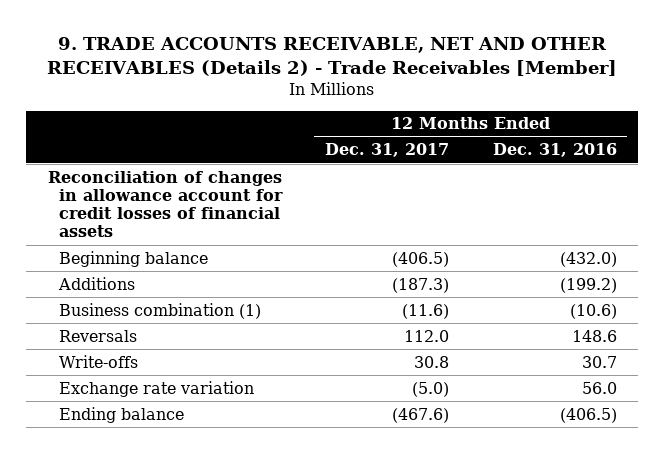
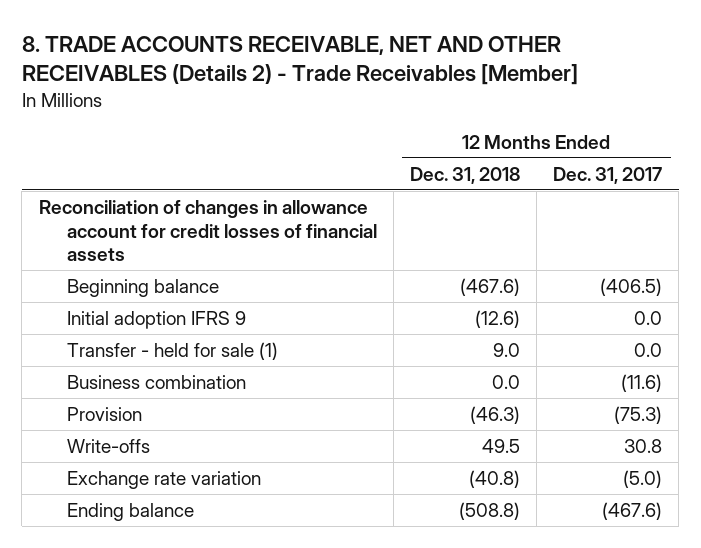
- 9. TRADE ACCOUNTS RECEIVABLE, NET AND OTHER RECEIVABLES (Details 2) - Trade Receivables [Member]
+ 8. TRADE ACCOUNTS RECEIVABLE, NET AND OTHER RECEIVABLES (Details 2) - Trade Receivables [Member]
- | 12 Months Ended Dec. 31, 2017 | 12 Months Ended Dec. 31, 2016
+ | 12 Months Ended Dec. 31, 2018 | 12 Months Ended Dec. 31, 2017
- Additions | (187.3) | (199.2)
- Business combination (1) | (11.6) | (10.6)
- Reversals | 112.0 | 148.6
+ Initial adoption IFRS 9 | (12.6) | 0.0
+ Transfer - held for sale (1) | 9.0 | 0.0
+ Business combination | 0.0 | (11.6)
+ Provision | (46.3) | (75.3)

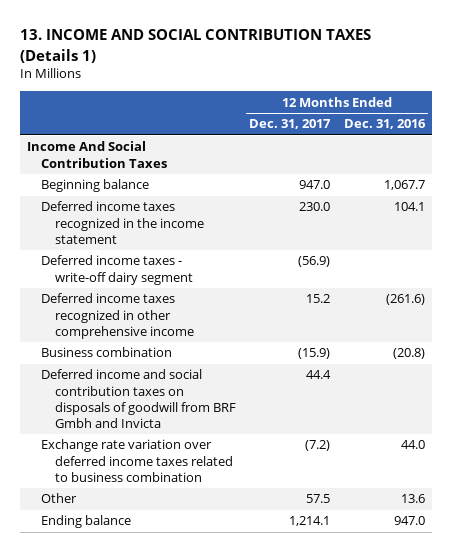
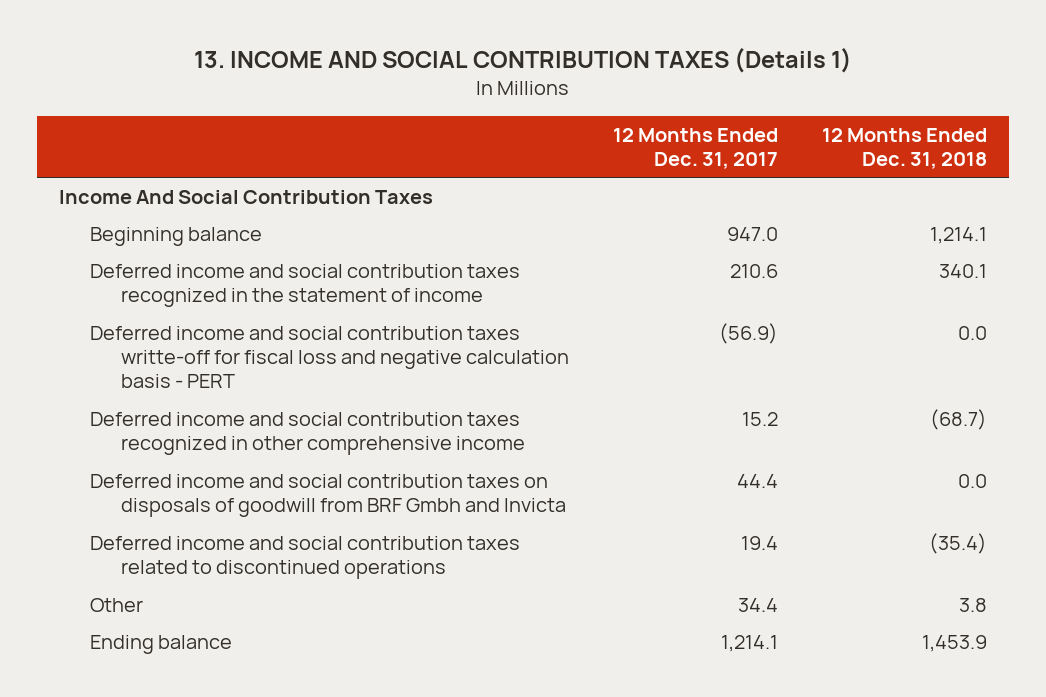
- | 12 Months Ended Dec. 31, 2017 | 12 Months Ended Dec. 31, 2016
+ | 12 Months Ended Dec. 31, 2017 | 12 Months Ended Dec. 31, 2018
- Deferred income taxes recognized in the income statement | 230.0 | 104.1
- Deferred income taxes - write-off dairy segment | (56.9) |
- Deferred income taxes recognized in other comprehensive income | 15.2 | (261.6)
- Business combination | (15.9) | (20.8)
+ Deferred income and social contribution taxes recognized in the statement of income | 210.6 | 340.1
+ Deferred income and social contribution taxes writte-off for fiscal loss and negative calculation basis - PERT | (56.9) | 0.0
+ Deferred income and social contribution taxes recognized in other comprehensive income | 15.2 | (68.7)
- Exchange rate variation over deferred income taxes related to business combination | (7.2) | 44.0
- Other | 57.5 | 13.6
+ Deferred income and social contribution taxes related to discontinued operations | 19.4 | (35.4)
+ Other | 34.4 | 3.8

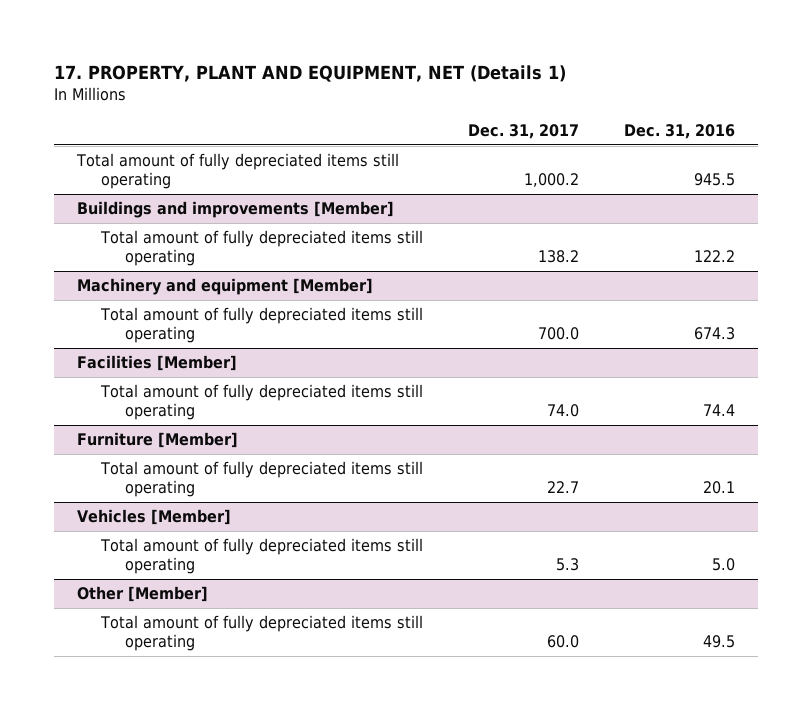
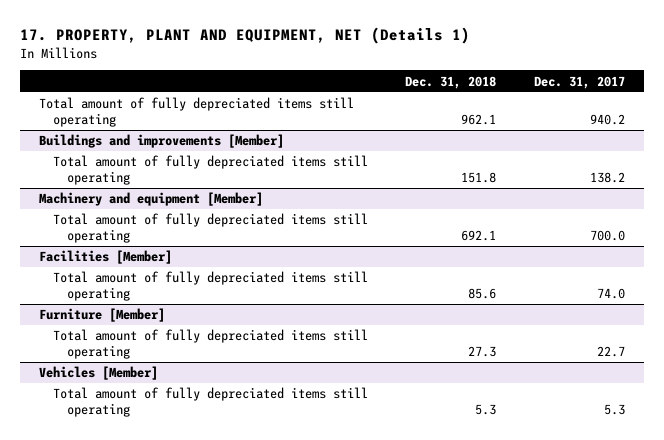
- | Dec. 31, 2017 | Dec. 31, 2016
+ | Dec. 31, 2018 | Dec. 31, 2017
- Total amount of fully depreciated items still operating | 1,000.2 | 945.5
+ Total amount of fully depreciated items still operating | 962.1 | 940.2
- Other [Member]
- Total amount of fully depreciated items still operating | 60.0 | 49.5

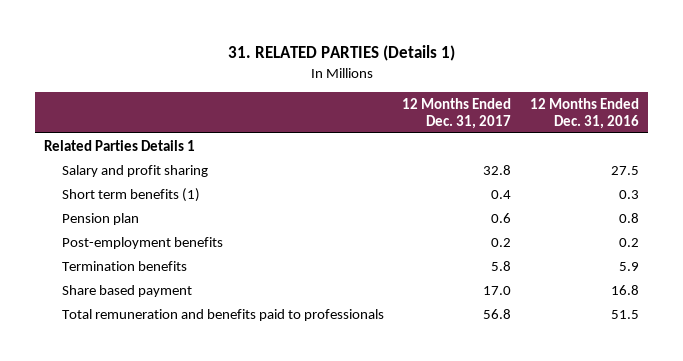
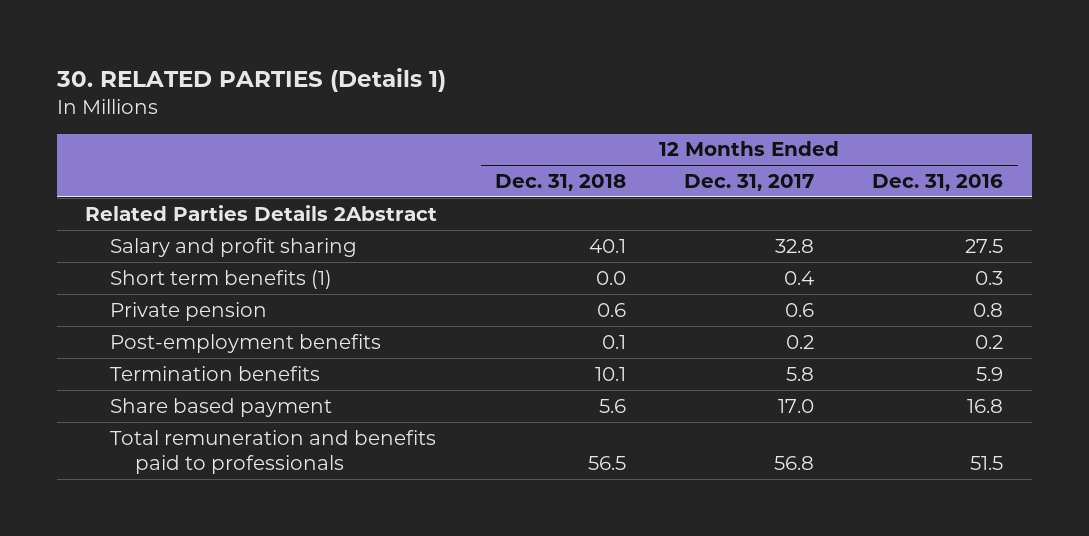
- 31. RELATED PARTIES (Details 1)
+ 30. RELATED PARTIES (Details 1)
- | 12 Months Ended Dec. 31, 2017 | 12 Months Ended Dec. 31, 2016
+ | 12 Months Ended Dec. 31, 2018 | 12 Months Ended Dec. 31, 2017 | 12 Months Ended Dec. 31, 2016
- Related Parties Details 1
+ Related Parties Details 2Abstract
- Pension plan | 0.6 | 0.8
+ Private pension | 0.6 | 0.6 | 0.8

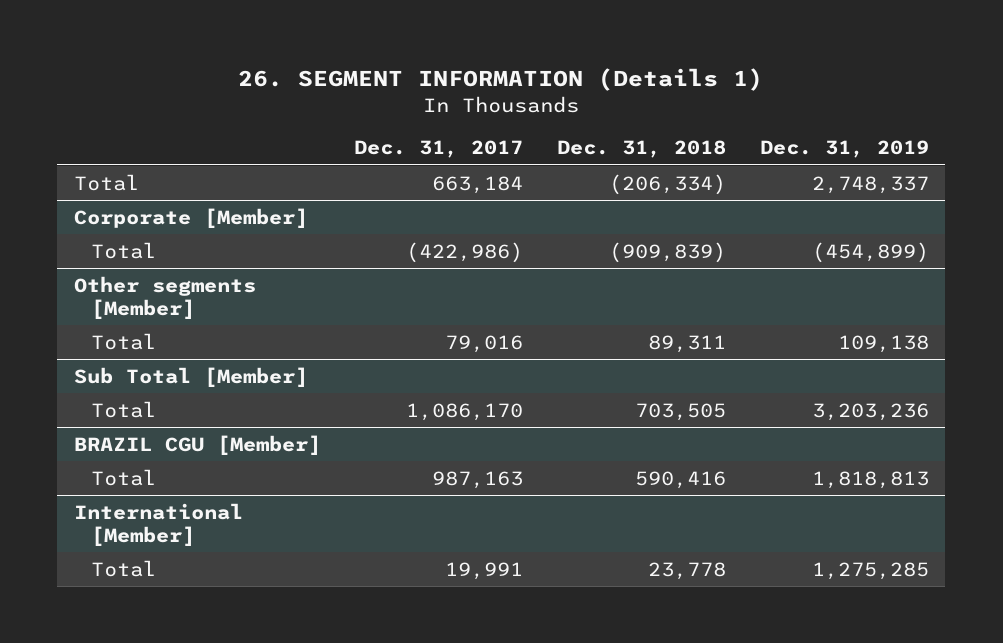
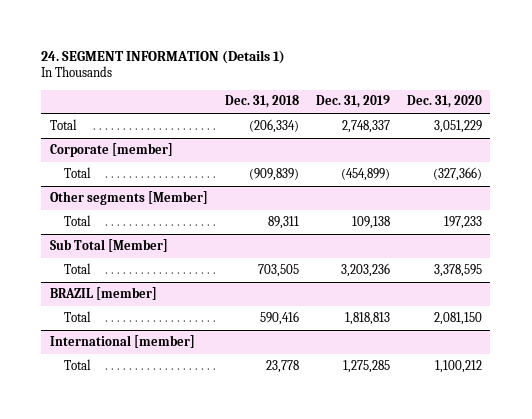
- 26. SEGMENT INFORMATION (Details 1)
+ 24. SEGMENT INFORMATION (Details 1)
- | Dec. 31, 2017 | Dec. 31, 2018 | Dec. 31, 2019
+ | Dec. 31, 2018 | Dec. 31, 2019 | Dec. 31, 2020
- Corporate [Member]
+ Corporate [member]
- BRAZIL CGU [Member]
+ BRAZIL [member]
- International [Member]
+ International [member]

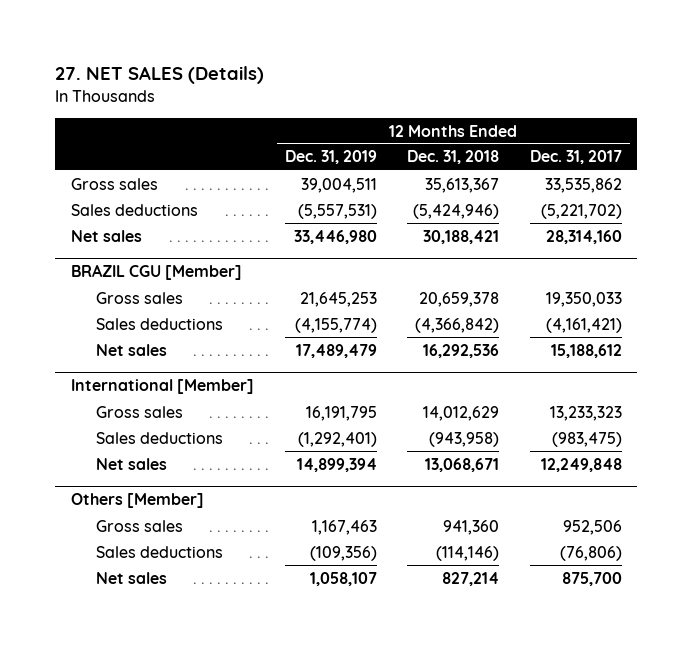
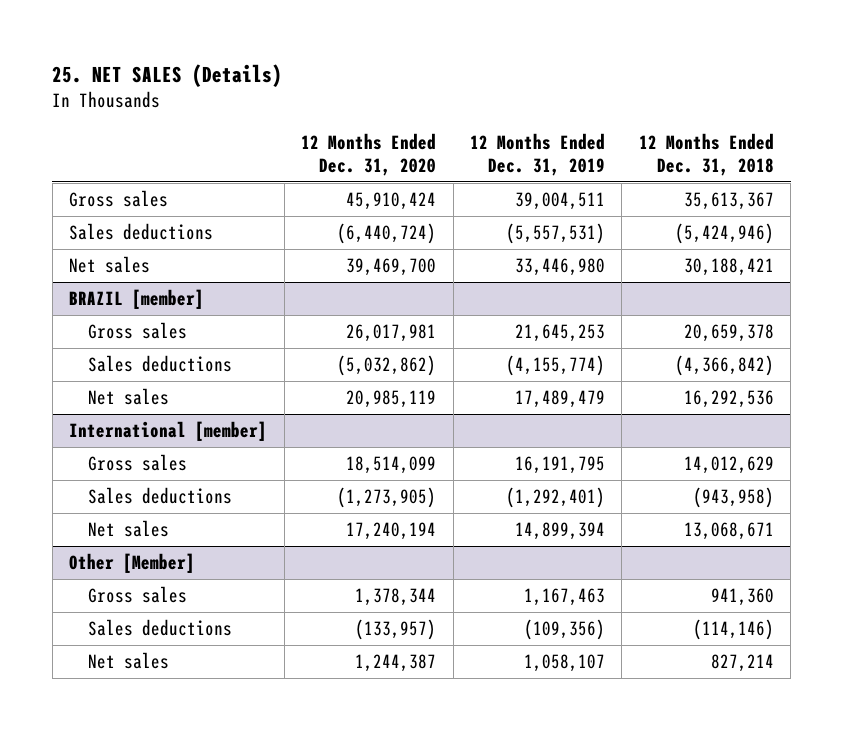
- 27. NET SALES (Details)
+ 25. NET SALES (Details)
- | 12 Months Ended Dec. 31, 2019 | 12 Months Ended Dec. 31, 2018 | 12 Months Ended Dec. 31, 2017
+ | 12 Months Ended Dec. 31, 2020 | 12 Months Ended Dec. 31, 2019 | 12 Months Ended Dec. 31, 2018
- BRAZIL CGU [Member]
+ BRAZIL [member]
- International [Member]
+ International [member]
- Others [Member]
+ Other [Member]

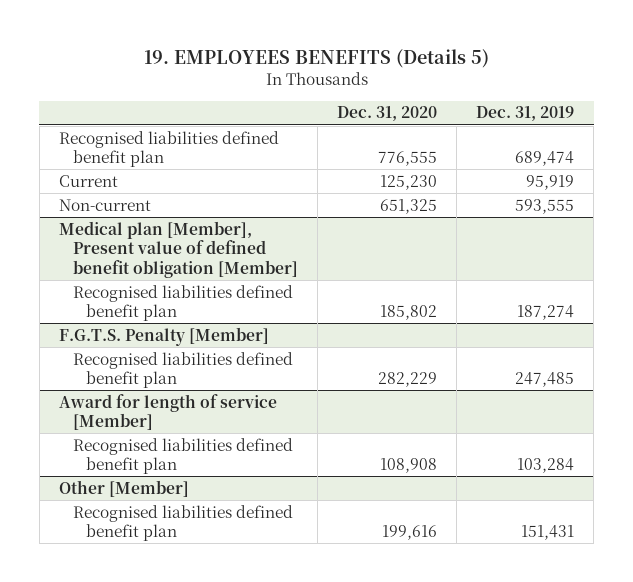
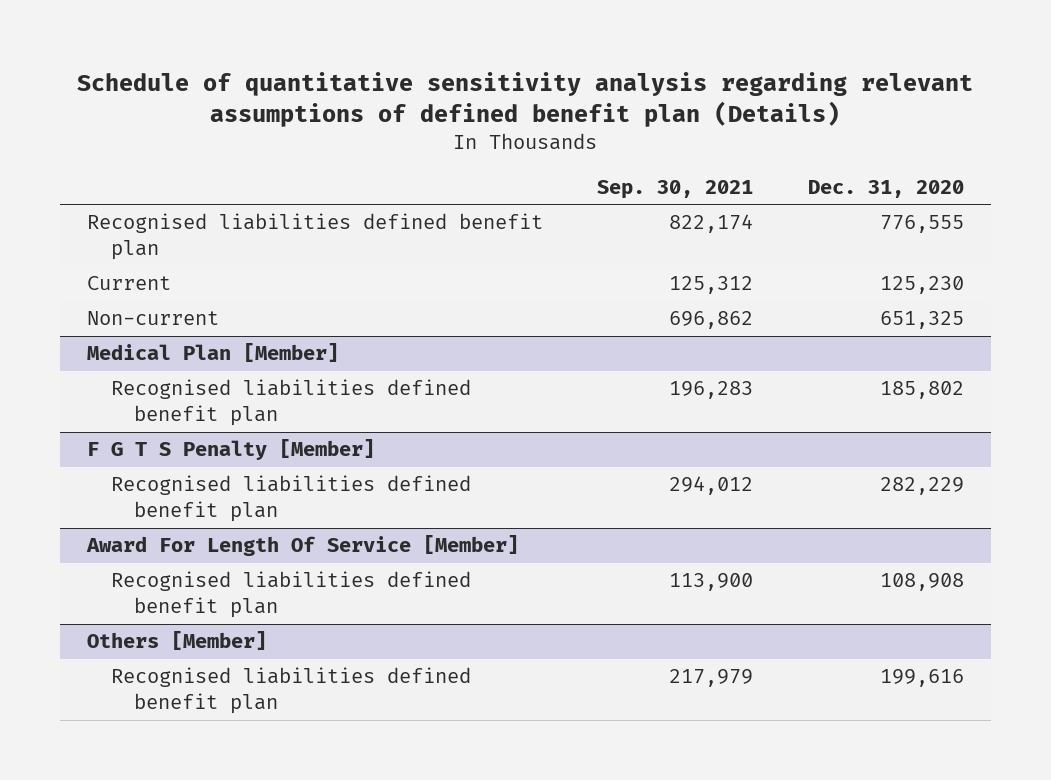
- 19. EMPLOYEES BENEFITS (Details 5)
+ Schedule of quantitative sensitivity analysis regarding relevant assumptions of defined benefit plan (Details)
- | Dec. 31, 2020 | Dec. 31, 2019
+ | Sep. 30, 2021 | Dec. 31, 2020
- Medical plan [Member], Present value of defined benefit obligation [Member]
+ Medical Plan [Member]
- F.G.T.S. Penalty [Member]
+ F G T S Penalty [Member]
- Award for length of service [Member]
+ Award For Length Of Service [Member]
- Other [Member]
+ Others [Member]

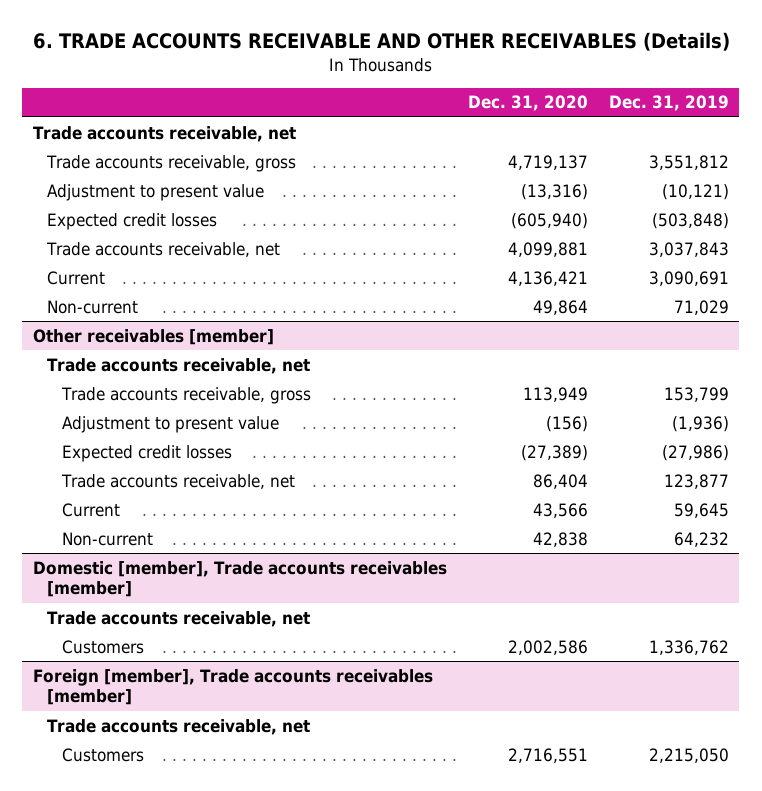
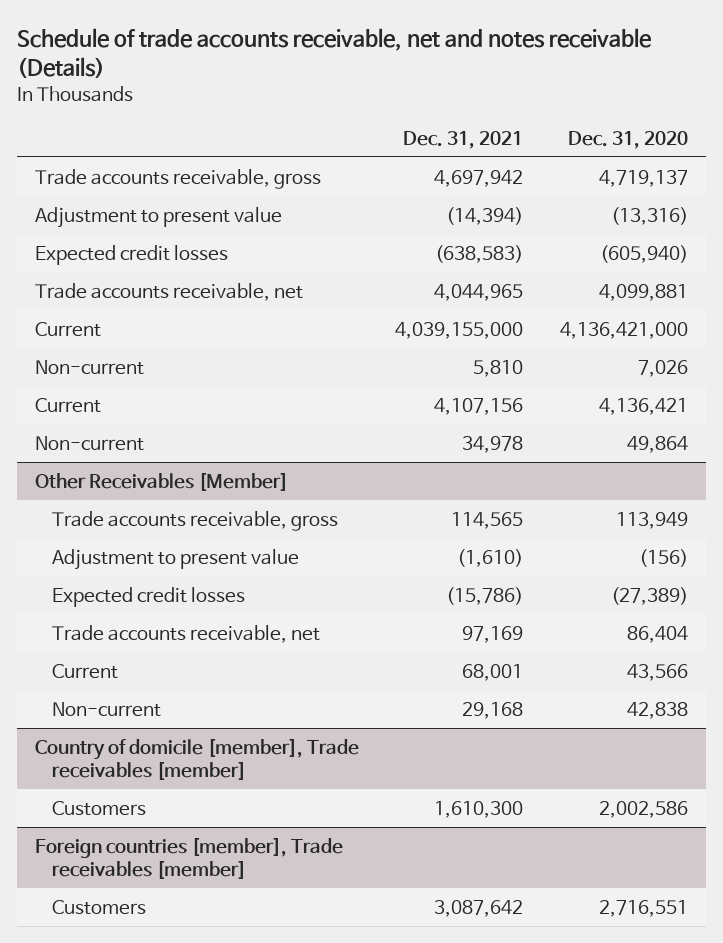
- 6. TRADE ACCOUNTS RECEIVABLE AND OTHER RECEIVABLES (Details)
+ Schedule of trade accounts receivable, net and notes receivable (Details)
- | Dec. 31, 2020 | Dec. 31, 2019
+ | Dec. 31, 2021 | Dec. 31, 2020
- Trade accounts receivable, net
+ Current | 4,039,155,000 | 4,136,421,000
+ Non-current | 5,810 | 7,026
- Other receivables [member]
- Trade accounts receivable, net
+ Other Receivables [Member]
- Domestic [member], Trade accounts receivables [member]
- Trade accounts receivable, net
+ Country of domicile [member], Trade receivables [member]
- Foreign [member], Trade accounts receivables [member]
- Trade accounts receivable, net
+ Foreign countries [member], Trade receivables [member]

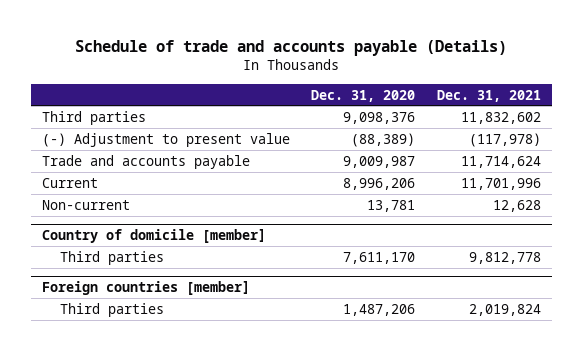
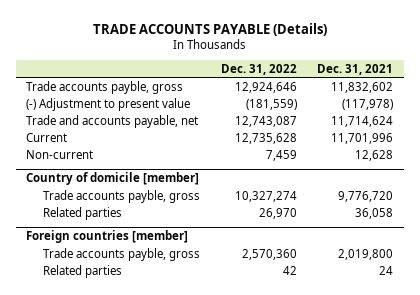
- Schedule of trade and accounts payable (Details)
+ TRADE ACCOUNTS PAYABLE (Details)
- | Dec. 31, 2020 | Dec. 31, 2021
+ | Dec. 31, 2022 | Dec. 31, 2021
- Third parties | 9,098,376 | 11,832,602
+ Trade accounts payble, gross | 12,924,646 | 11,832,602
- Trade and accounts payable | 9,009,987 | 11,714,624
+ Trade and accounts payable, net | 12,743,087 | 11,714,624
@ Country of domicile [member]
- Third parties | 7,611,170 | 9,812,778
+ Trade accounts payble, gross | 10,327,274 | 9,776,720
+ Related parties | 26,970 | 36,058
@ Foreign countries [member]
- Third parties | 1,487,206 | 2,019,824
+ Trade accounts payble, gross | 2,570,360 | 2,019,800
+ Related parties | 42 | 24

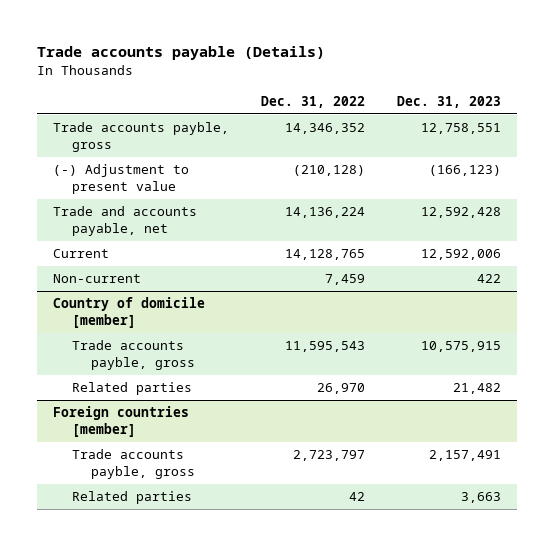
- TRADE ACCOUNTS PAYABLE (Details)
+ Trade accounts payable (Details)
- | Dec. 31, 2022 | Dec. 31, 2021
+ | Dec. 31, 2022 | Dec. 31, 2023
- Trade accounts payble, gross | 12,924,646 | 11,832,602
- (-) Adjustment to present value | (181,559) | (117,978)
- Trade and accounts payable, net | 12,743,087 | 11,714,624
- Current | 12,735,628 | 11,701,996
+ Trade accounts payble, gross | 14,346,352 | 12,758,551
+ (-) Adjustment to present value | (210,128) | (166,123)
+ Trade and accounts payable, net | 14,136,224 | 12,592,428
+ Current | 14,128,765 | 12,592,006
@ Country of domicile [member]
- Trade accounts payble, gross | 10,327,274 | 9,776,720
+ Trade accounts payble, gross | 11,595,543 | 10,575,915
@ Foreign countries [member]
- Trade accounts payble, gross | 2,570,360 | 2,019,800
+ Trade accounts payble, gross | 2,723,797 | 2,157,491

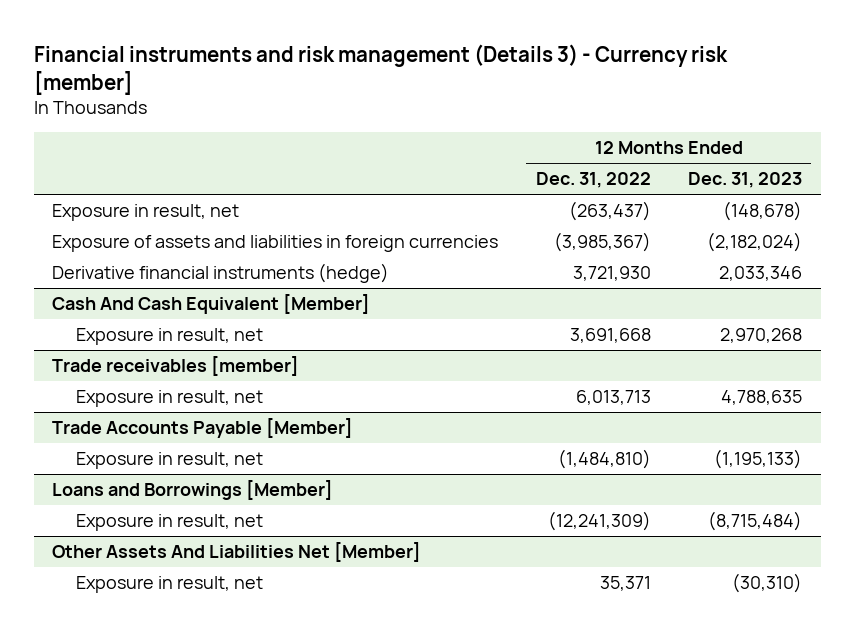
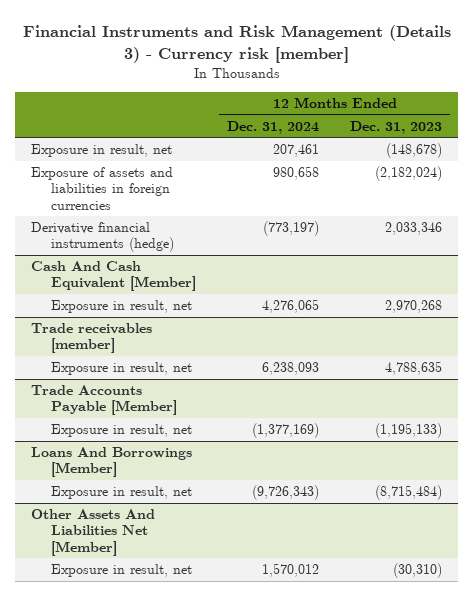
- Financial instruments and risk management (Details 3) - Currency risk [member]
+ Financial Instruments and Risk Management (Details 3) - Currency risk [member]
- | 12 Months Ended Dec. 31, 2022 | 12 Months Ended Dec. 31, 2023
+ | 12 Months Ended Dec. 31, 2024 | 12 Months Ended Dec. 31, 2023
- Loans and Borrowings [Member]
+ Loans And Borrowings [Member]

